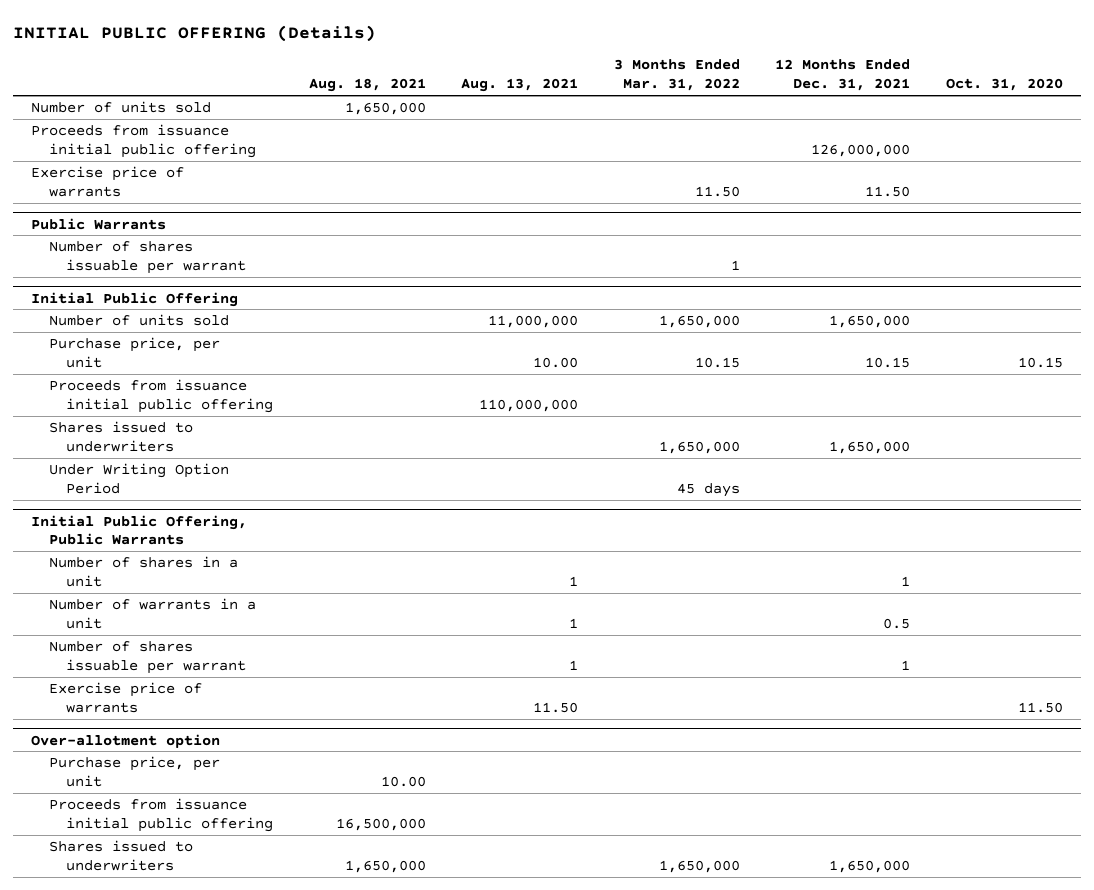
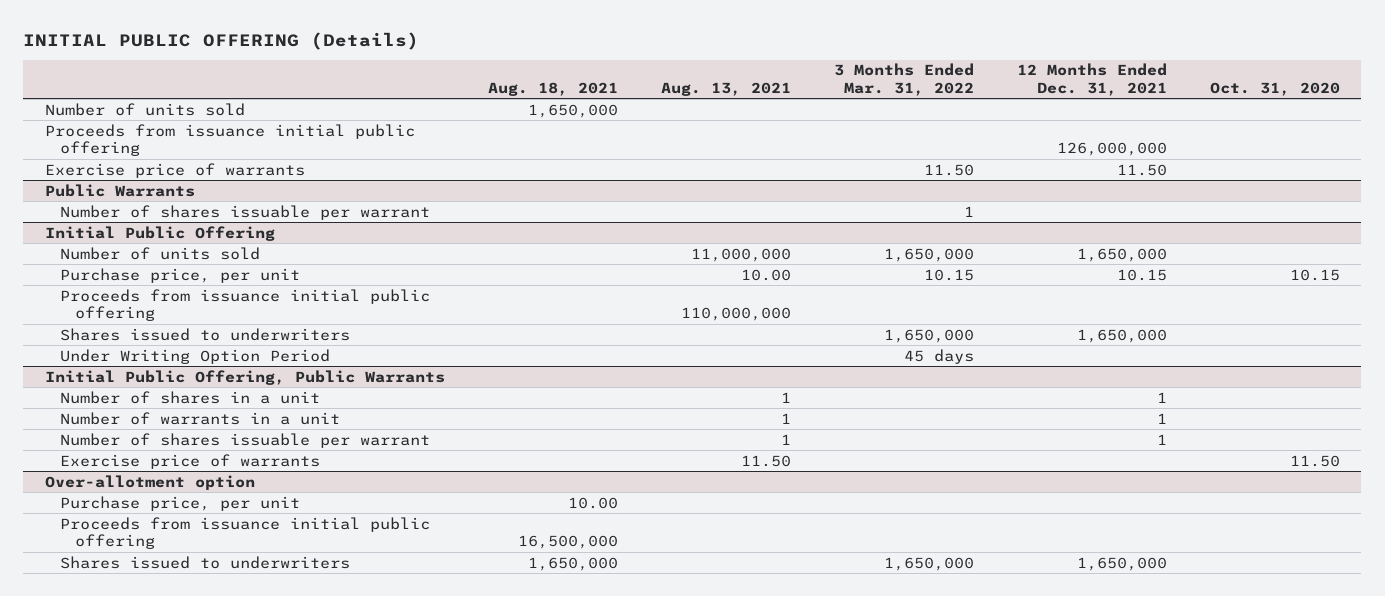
@ Initial Public Offering, Public Warrants
- Number of warrants in a unit | | 1 | | 0.5 |
+ Number of warrants in a unit | | 1 | | 1 |

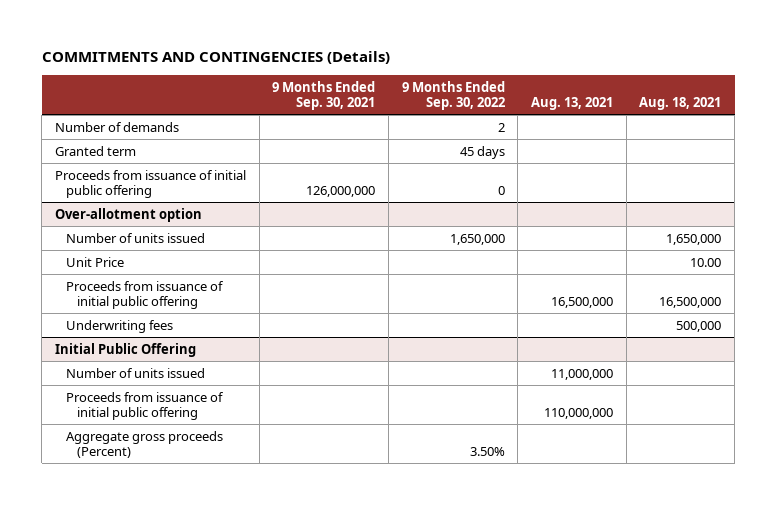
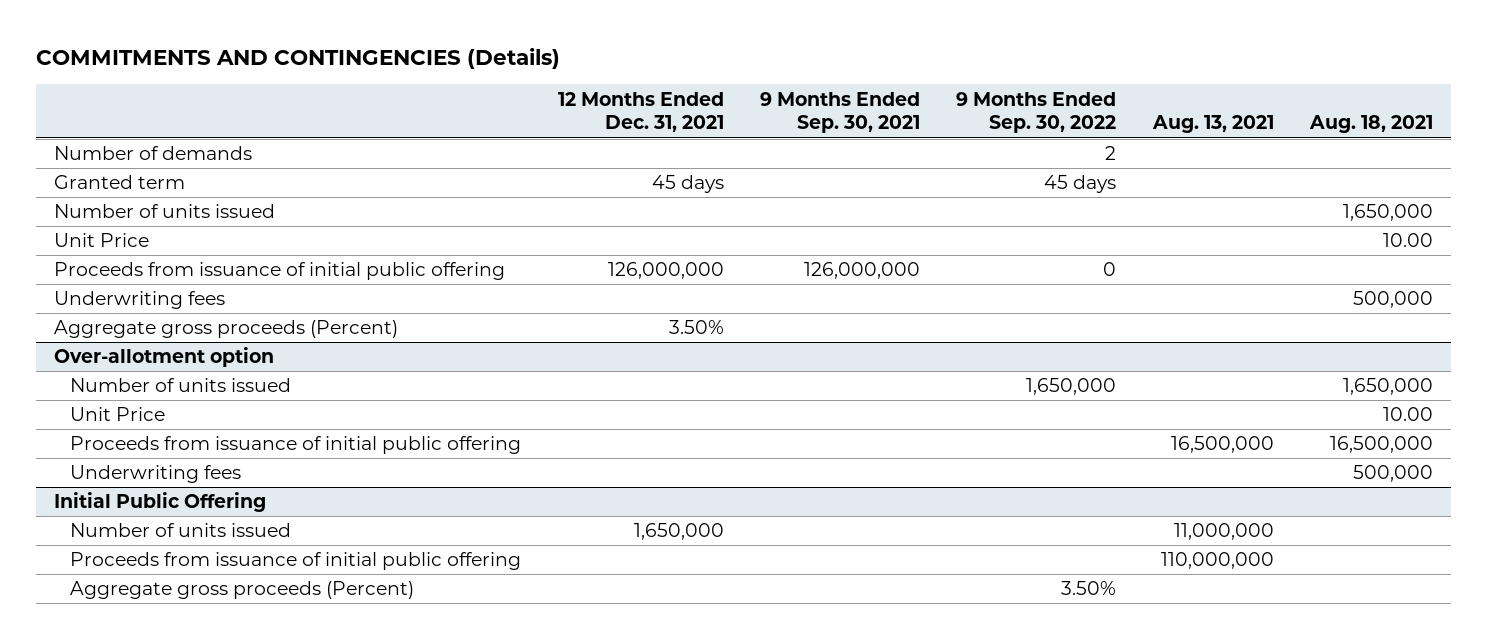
- | 9 Months Ended Sep. 30, 2021 | 9 Months Ended Sep. 30, 2022 | Aug. 13, 2021 | Aug. 18, 2021
+ | 12 Months Ended Dec. 31, 2021 | 9 Months Ended Sep. 30, 2021 | 9 Months Ended Sep. 30, 2022 | Aug. 13, 2021 | Aug. 18, 2021
+ Number of units issued | | | | | 1,650,000
+ Unit Price | | | | | 10.00
+ Underwriting fees | | | | | 500,000
+ Aggregate gross proceeds (Percent) | 3.50% | | | |

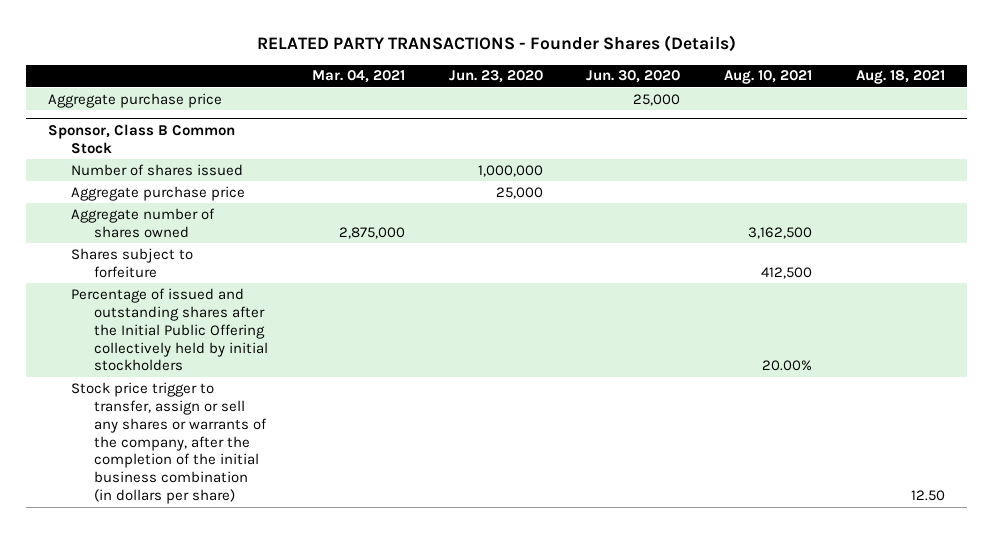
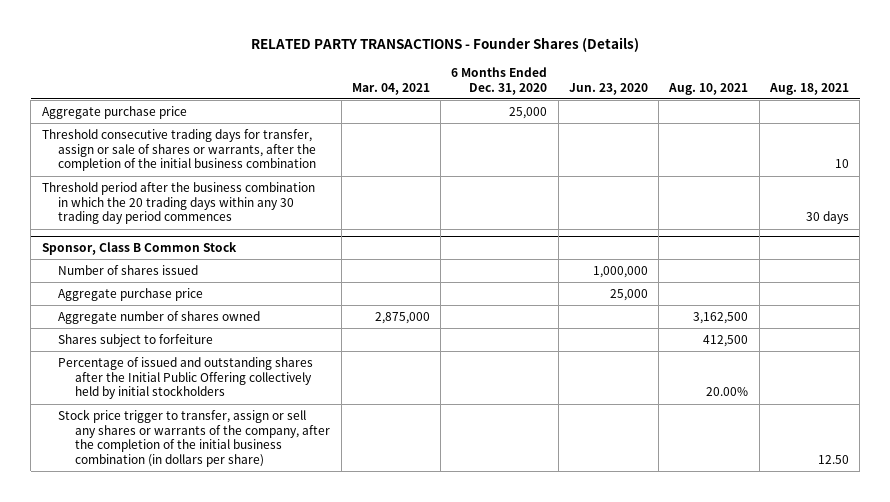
- | Mar. 04, 2021 | Jun. 23, 2020 | Jun. 30, 2020 | Aug. 10, 2021 | Aug. 18, 2021
+ | Mar. 04, 2021 | 6 Months Ended Dec. 31, 2020 | Jun. 23, 2020 | Aug. 10, 2021 | Aug. 18, 2021
+ Threshold consecutive trading days for transfer, assign or sale of shares or warrants, after the completion of the initial business combination | | | | | 10
+ Threshold period after the business combination in which the 20 trading days within any 30 trading day period commences | | | | | 30 days

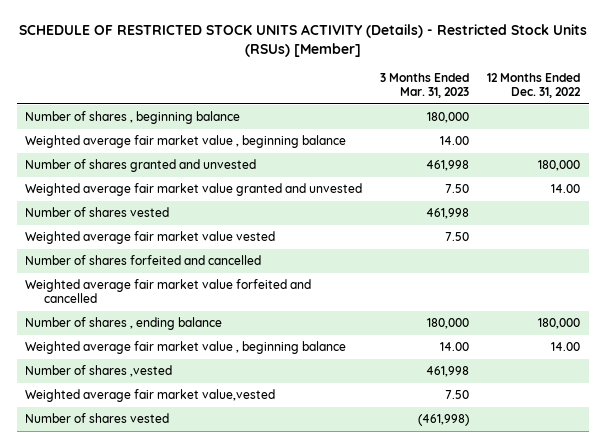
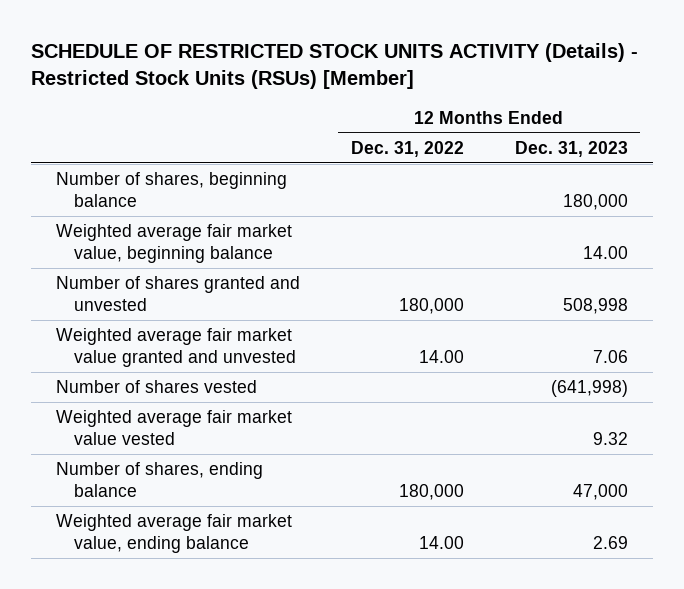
- | 3 Months Ended Mar. 31, 2023 | 12 Months Ended Dec. 31, 2022
+ | 12 Months Ended Dec. 31, 2022 | 12 Months Ended Dec. 31, 2023
- Number of shares , beginning balance | 180,000 |
- Weighted average fair market value , beginning balance | 14.00 |
+ Number of shares, beginning balance | | 180,000
+ Weighted average fair market value, beginning balance | | 14.00
- Number of shares forfeited and cancelled
- Weighted average fair market value forfeited and cancelled
- Number of shares , ending balance | 180,000 | 180,000
- Weighted average fair market value , beginning balance | 14.00 | 14.00
- Number of shares ,vested | 461,998 |
- Weighted average fair market value,vested | 7.50 |
- Number of shares vested | (461,998) |
+ Number of shares, ending balance | 180,000 | 47,000
+ Weighted average fair market value, ending balance | 14.00 | 2.69

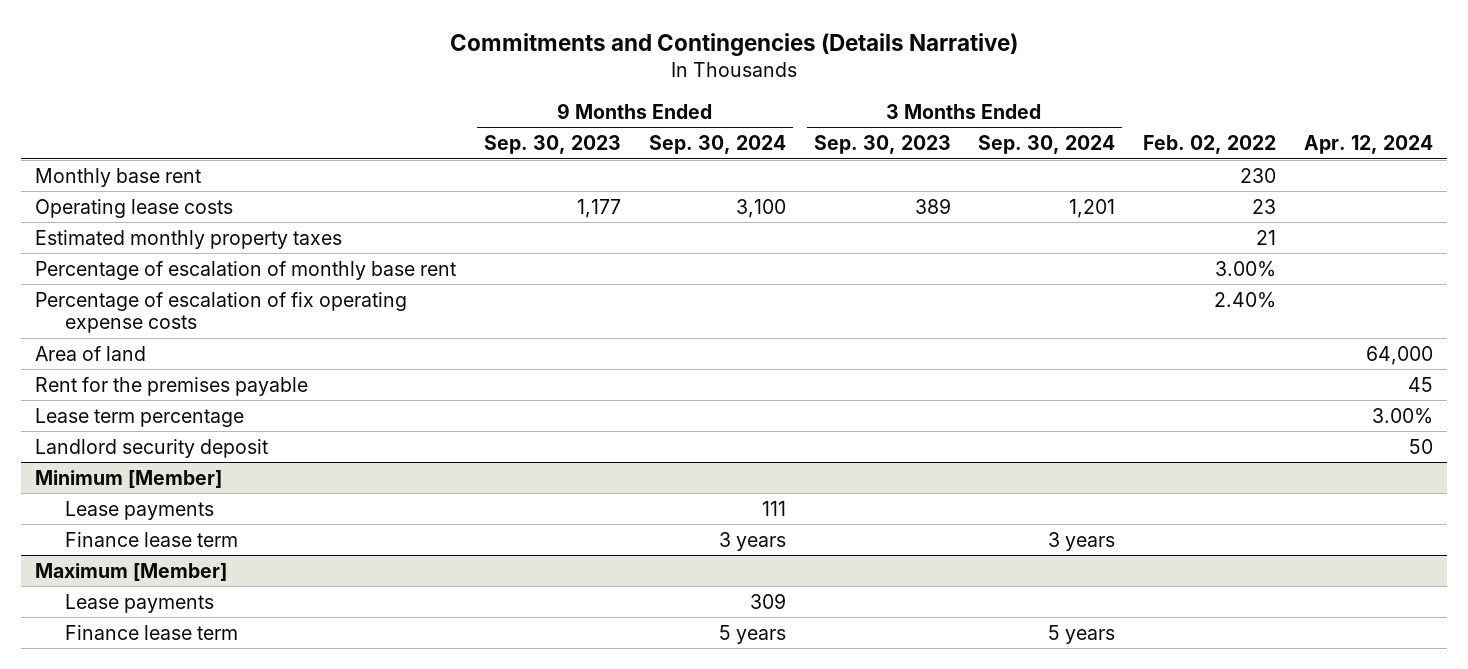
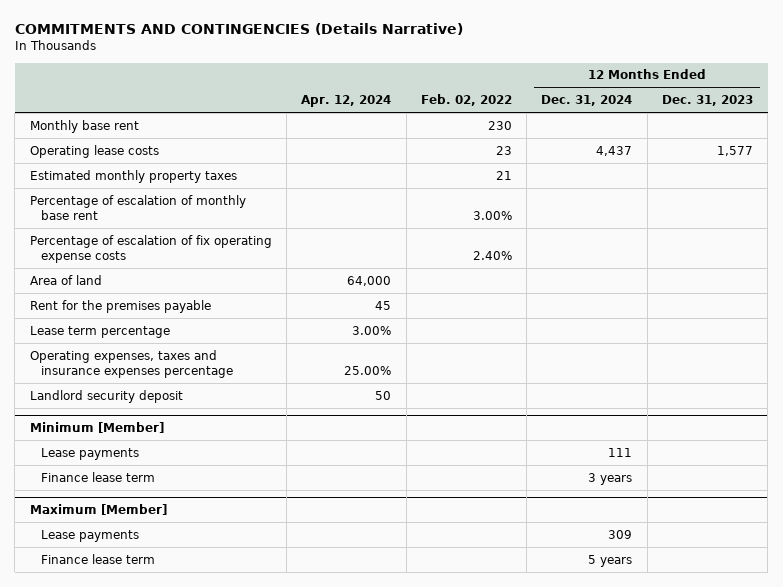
- Commitments and Contingencies (Details Narrative)
+ COMMITMENTS AND CONTINGENCIES (Details Narrative)
- | 9 Months Ended Sep. 30, 2023 | 9 Months Ended Sep. 30, 2024 | 3 Months Ended Sep. 30, 2023 | 3 Months Ended Sep. 30, 2024 | Feb. 02, 2022 | Apr. 12, 2024
+ | Apr. 12, 2024 | Feb. 02, 2022 | 12 Months Ended Dec. 31, 2024 | 12 Months Ended Dec. 31, 2023
+ Operating expenses, taxes and insurance expenses percentage | 25.00% | | |

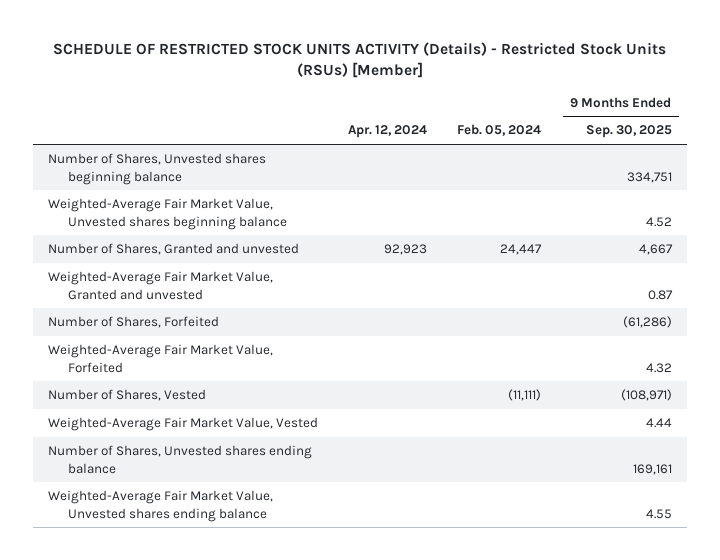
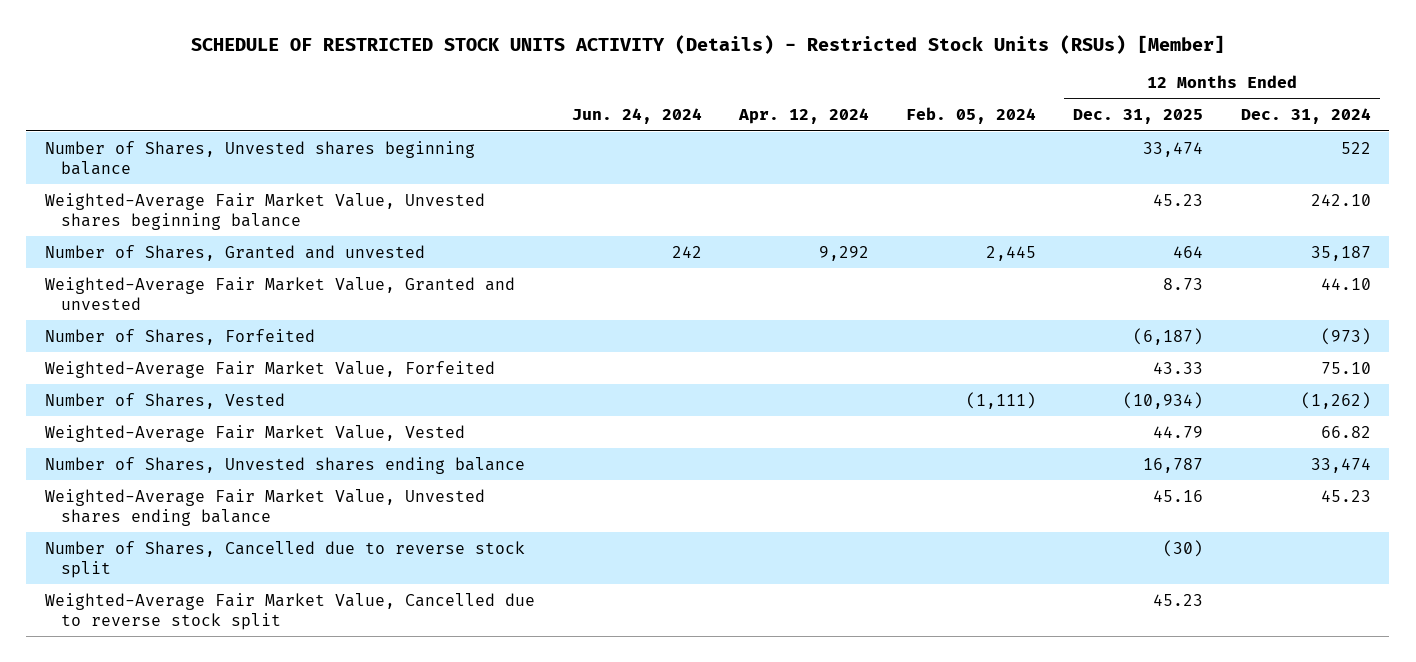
- | Apr. 12, 2024 | Feb. 05, 2024 | 9 Months Ended Sep. 30, 2025
+ | Jun. 24, 2024 | Apr. 12, 2024 | Feb. 05, 2024 | 12 Months Ended Dec. 31, 2025 | 12 Months Ended Dec. 31, 2024
- Number of Shares, Granted and unvested | 92,923 | 24,447 | 4,667
+ Number of Shares, Granted and unvested | 242 | 9,292 | 2,445 | 464 | 35,187
- Number of Shares, Vested | | (11,111) | (108,971)
+ Number of Shares, Vested | | | (1,111) | (10,934) | (1,262)
+ Number of Shares, Cancelled due to reverse stock split | | | | (30) |
+ Weighted-Average Fair Market Value, Cancelled due to reverse stock split | | | | 45.23 |

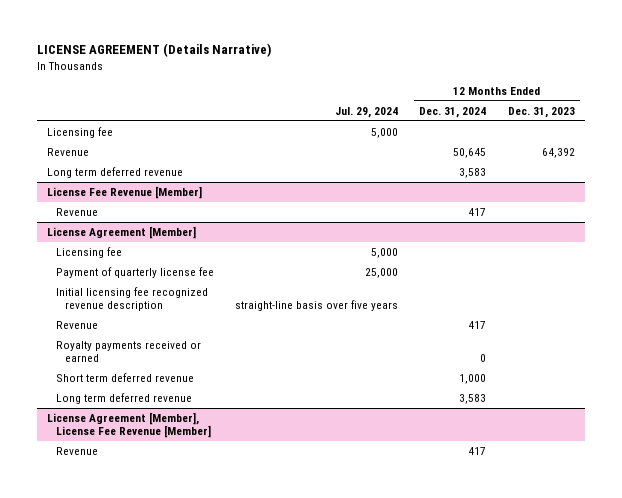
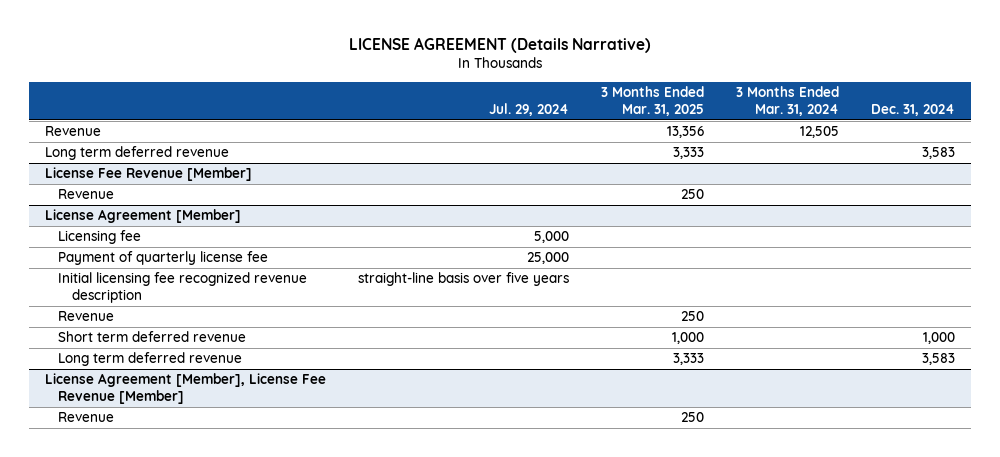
- | Jul. 29, 2024 | 12 Months Ended Dec. 31, 2024 | 12 Months Ended Dec. 31, 2023
+ | Jul. 29, 2024 | 3 Months Ended Mar. 31, 2025 | 3 Months Ended Mar. 31, 2024 | Dec. 31, 2024
- Licensing fee | 5,000 | |
@ License Agreement [Member]
- Royalty payments received or earned | | 0 |

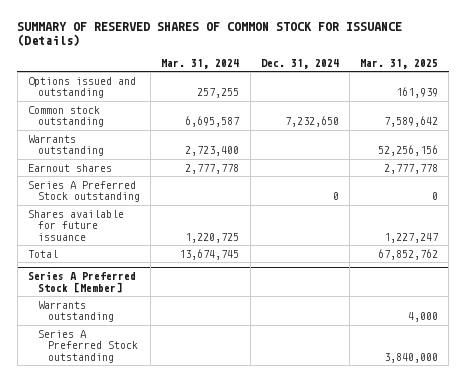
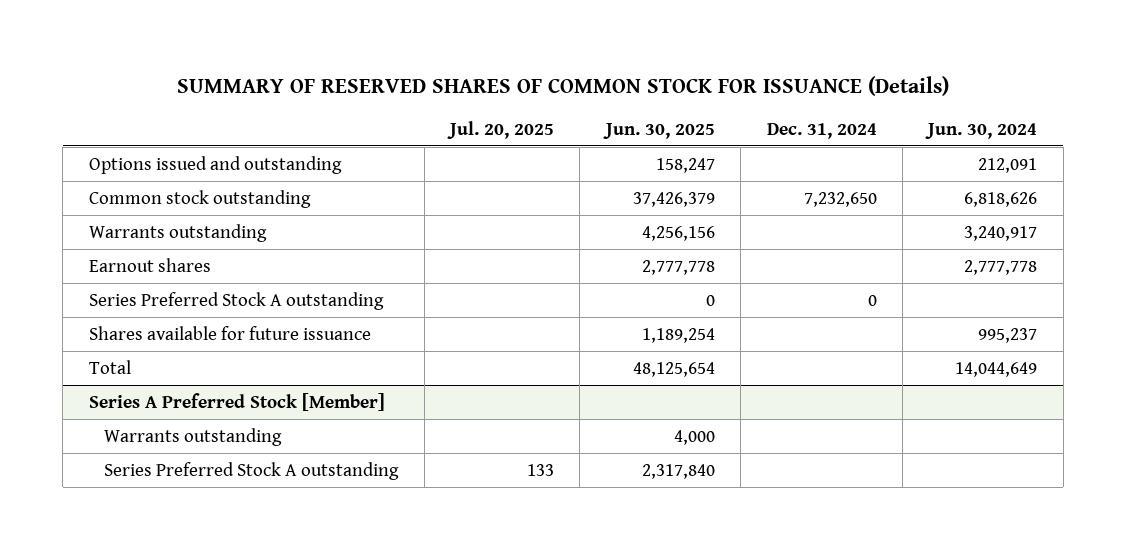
- | Mar. 31, 2024 | Dec. 31, 2024 | Mar. 31, 2025
+ | Jul. 20, 2025 | Jun. 30, 2025 | Dec. 31, 2024 | Jun. 30, 2024
- Series A Preferred Stock outstanding | | 0 | 0
+ Series Preferred Stock A outstanding | | 0 | 0 |
@ Series A Preferred Stock [Member]
- Series A Preferred Stock outstanding | | | 3,840,000
+ Series Preferred Stock A outstanding | 133 | 2,317,840 | |

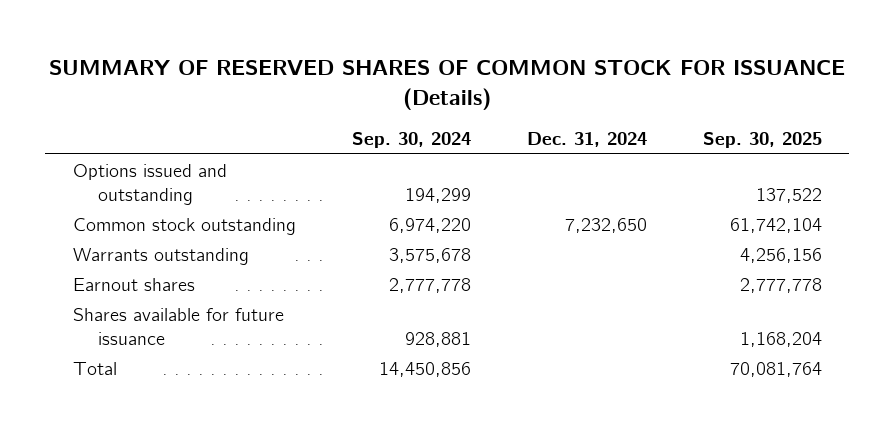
- | Jul. 20, 2025 | Jun. 30, 2025 | Dec. 31, 2024 | Jun. 30, 2024
+ | Sep. 30, 2024 | Dec. 31, 2024 | Sep. 30, 2025
- Series Preferred Stock A outstanding | | 0 | 0 |
- Series A Preferred Stock [Member]
- Warrants outstanding | | 4,000 | |
- Series Preferred Stock A outstanding | 133 | 2,317,840 | |

